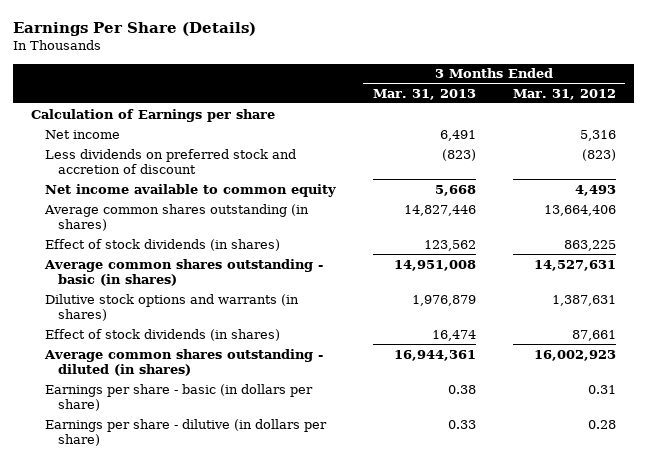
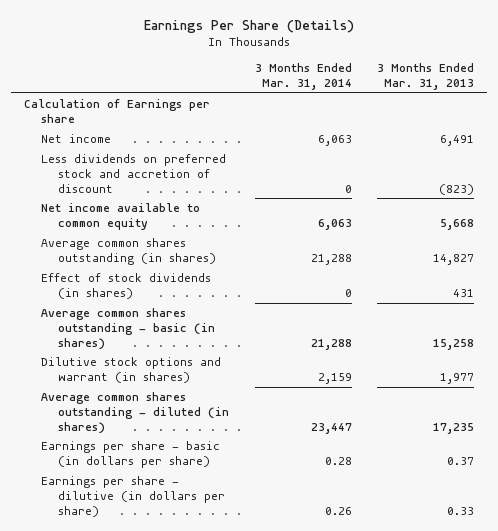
- | 3 Months Ended Mar. 31, 2013 | 3 Months Ended Mar. 31, 2012
+ | 3 Months Ended Mar. 31, 2014 | 3 Months Ended Mar. 31, 2013
- Average common shares outstanding (in shares) | 14,827,446 | 13,664,406
- Effect of stock dividends (in shares) | 123,562 | 863,225
- Average common shares outstanding - basic (in shares) | 14,951,008 | 14,527,631
- Dilutive stock options and warrants (in shares) | 1,976,879 | 1,387,631
- Effect of stock dividends (in shares) | 16,474 | 87,661
- Average common shares outstanding - diluted (in shares) | 16,944,361 | 16,002,923
- Earnings per share - basic (in dollars per share) | 0.38 | 0.31
+ Average common shares outstanding (in shares) | 21,288 | 14,827
+ Effect of stock dividends (in shares) | 0 | 431
+ Average common shares outstanding - basic (in shares) | 21,288 | 15,258
+ Dilutive stock options and warrant (in shares) | 2,159 | 1,977
+ Average common shares outstanding - diluted (in shares) | 23,447 | 17,235
+ Earnings per share - basic (in dollars per share) | 0.28 | 0.37

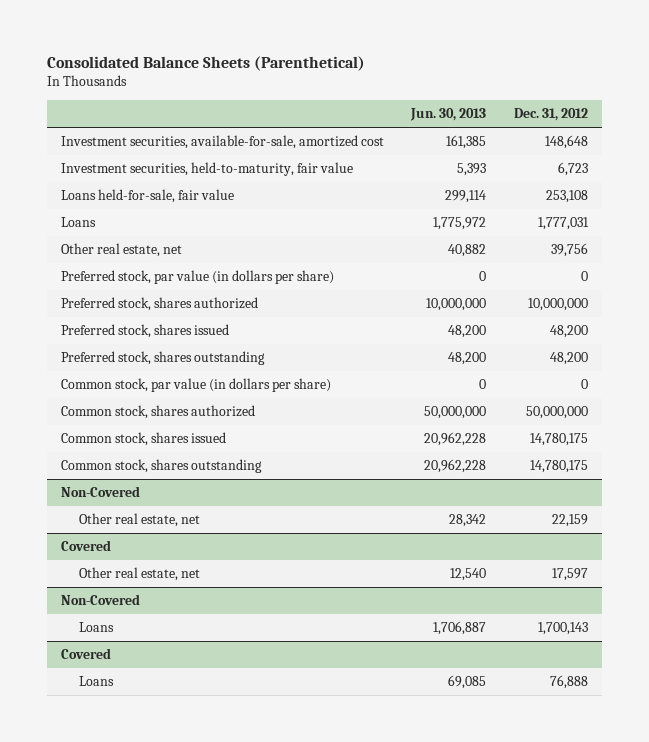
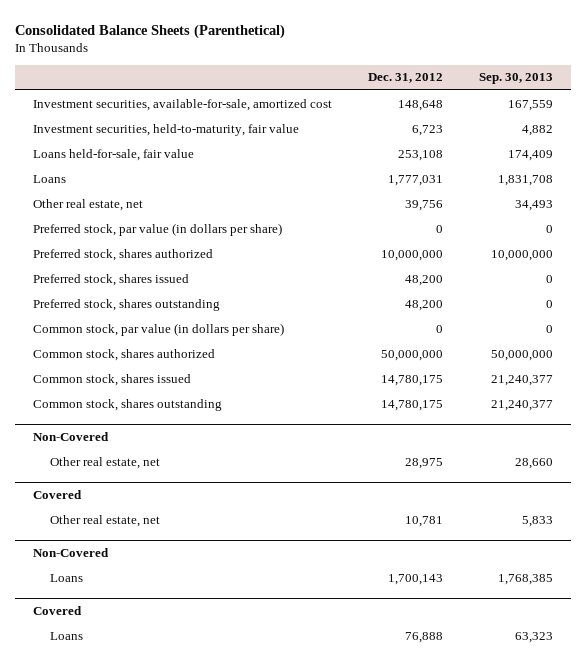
- | Jun. 30, 2013 | Dec. 31, 2012
+ | Dec. 31, 2012 | Sep. 30, 2013
@ Non-Covered
- Other real estate, net | 28,342 | 22,159
+ Other real estate, net | 28,975 | 28,660
@ Covered
- Other real estate, net | 12,540 | 17,597
+ Other real estate, net | 10,781 | 5,833

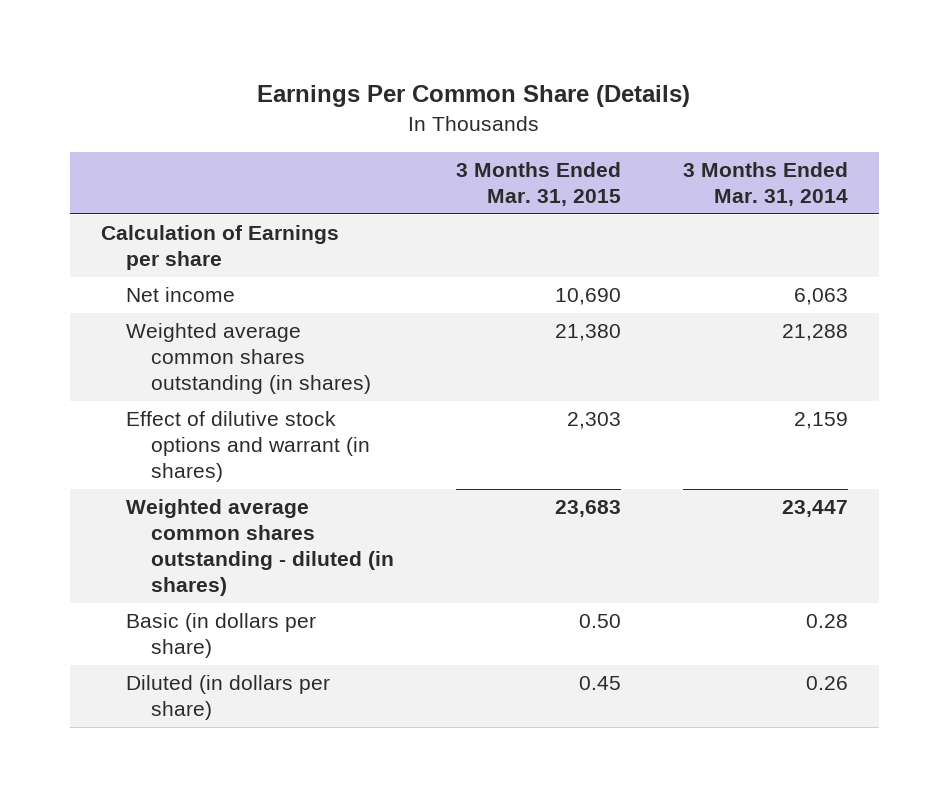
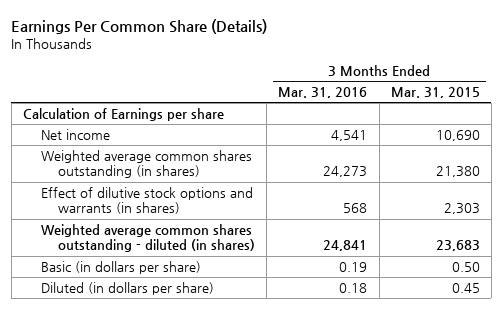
- | 3 Months Ended Mar. 31, 2015 | 3 Months Ended Mar. 31, 2014
+ | 3 Months Ended Mar. 31, 2016 | 3 Months Ended Mar. 31, 2015
- Effect of dilutive stock options and warrant (in shares) | 2,303 | 2,159
+ Effect of dilutive stock options and warrants (in shares) | 568 | 2,303

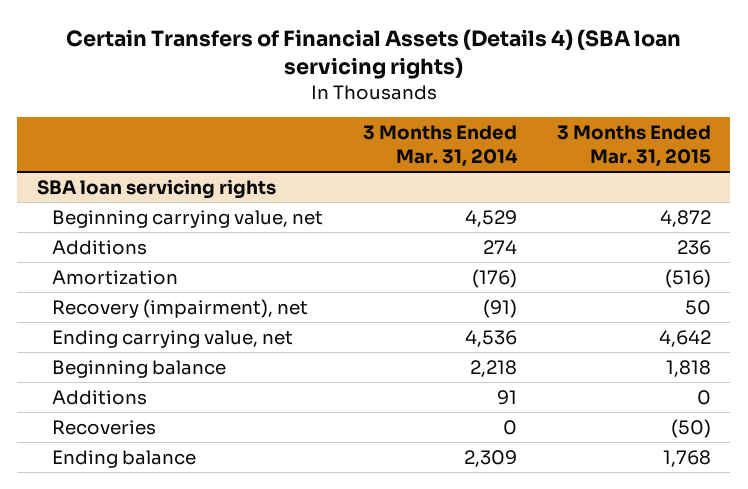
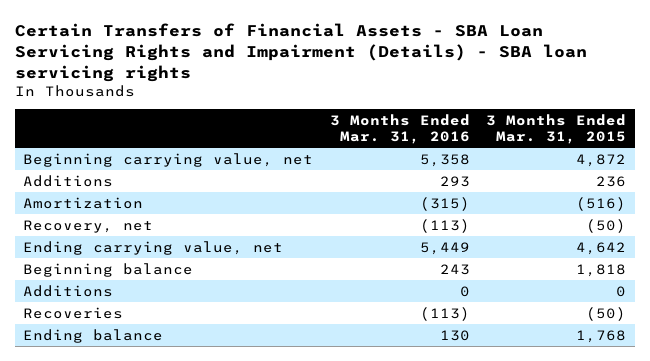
- Certain Transfers of Financial Assets (Details 4) (SBA loan servicing rights)
+ Certain Transfers of Financial Assets - SBA Loan Servicing Rights and Impairment (Details) - SBA loan servicing rights
- | 3 Months Ended Mar. 31, 2014 | 3 Months Ended Mar. 31, 2015
+ | 3 Months Ended Mar. 31, 2016 | 3 Months Ended Mar. 31, 2015
- SBA loan servicing rights
- Recovery (impairment), net | (91) | 50
+ Recovery, net | (113) | (50)

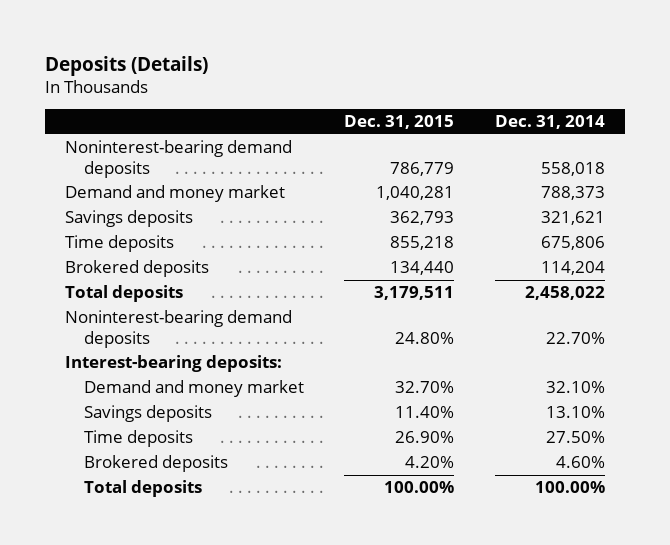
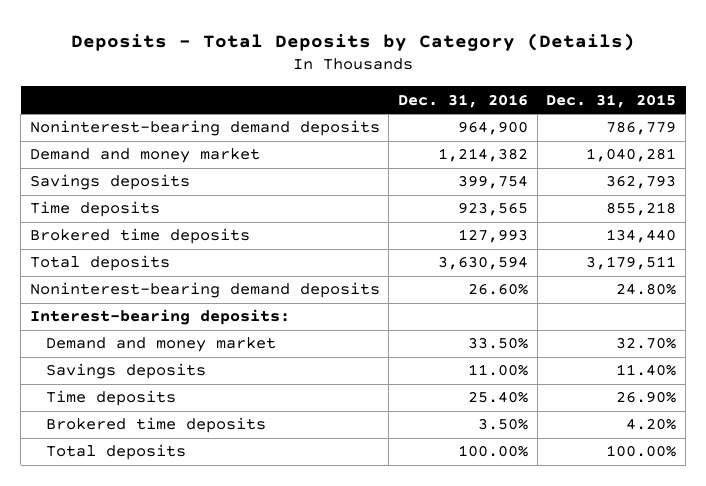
- Deposits (Details)
+ Deposits - Total Deposits by Category (Details)
- | Dec. 31, 2015 | Dec. 31, 2014
+ | Dec. 31, 2016 | Dec. 31, 2015
- Brokered deposits | 134,440 | 114,204
+ Brokered time deposits | 127,993 | 134,440
- Brokered deposits | 4.20% | 4.60%
+ Brokered time deposits | 3.50% | 4.20%

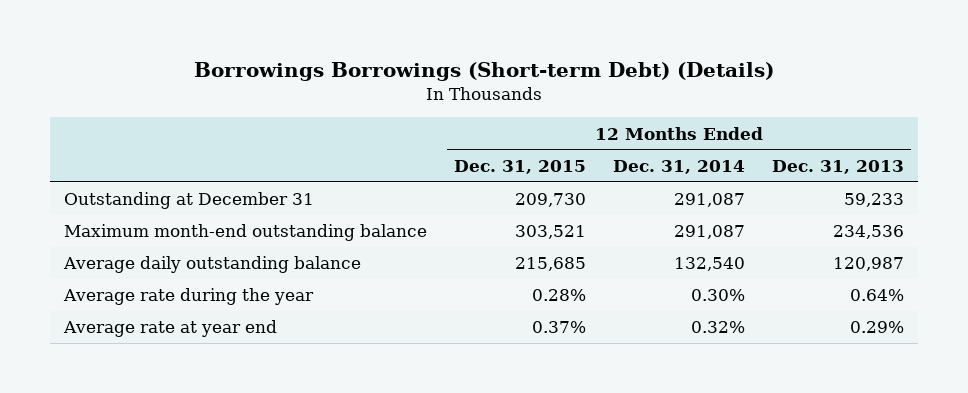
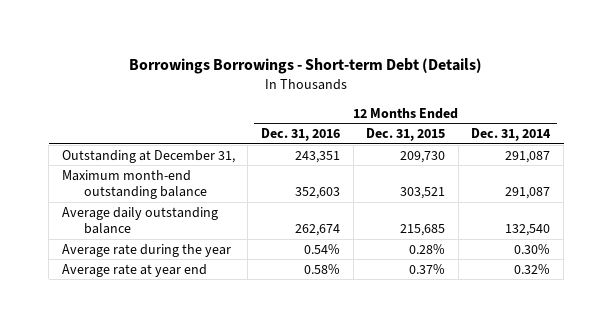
- Borrowings Borrowings (Short-term Debt) (Details)
+ Borrowings Borrowings - Short-term Debt (Details)
- | 12 Months Ended Dec. 31, 2015 | 12 Months Ended Dec. 31, 2014 | 12 Months Ended Dec. 31, 2013
+ | 12 Months Ended Dec. 31, 2016 | 12 Months Ended Dec. 31, 2015 | 12 Months Ended Dec. 31, 2014
- Outstanding at December 31 | 209,730 | 291,087 | 59,233
+ Outstanding at December 31, | 243,351 | 209,730 | 291,087

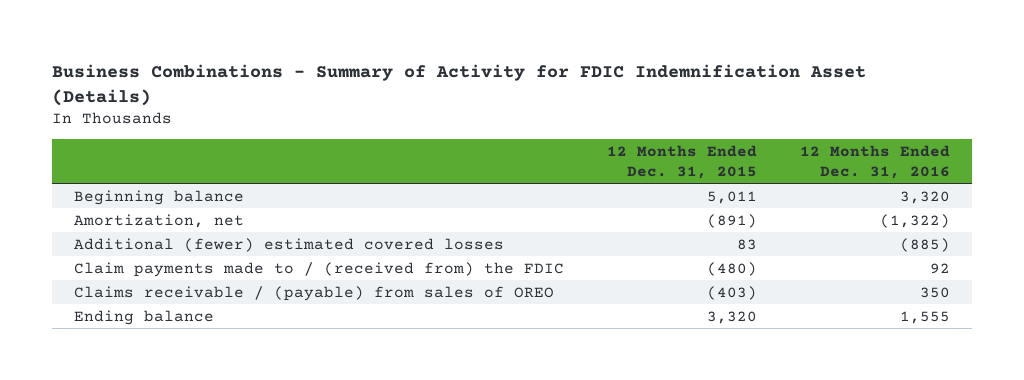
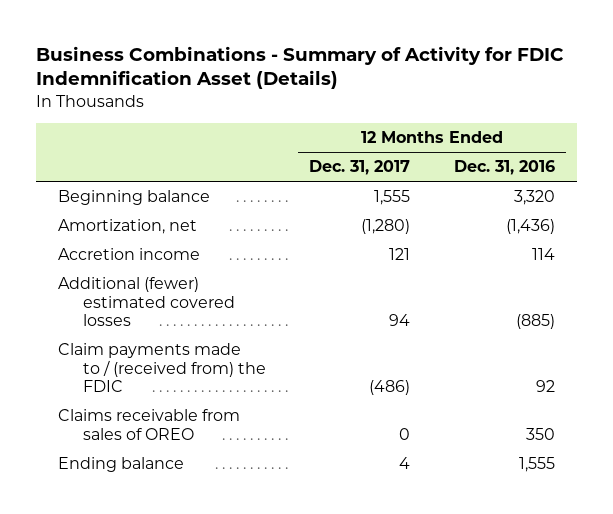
- | 12 Months Ended Dec. 31, 2015 | 12 Months Ended Dec. 31, 2016
+ | 12 Months Ended Dec. 31, 2017 | 12 Months Ended Dec. 31, 2016
- Amortization, net | (891) | (1,322)
+ Amortization, net | (1,280) | (1,436)
+ Accretion income | 121 | 114
- Claims receivable / (payable) from sales of OREO | (403) | 350
+ Claims receivable from sales of OREO | 0 | 350

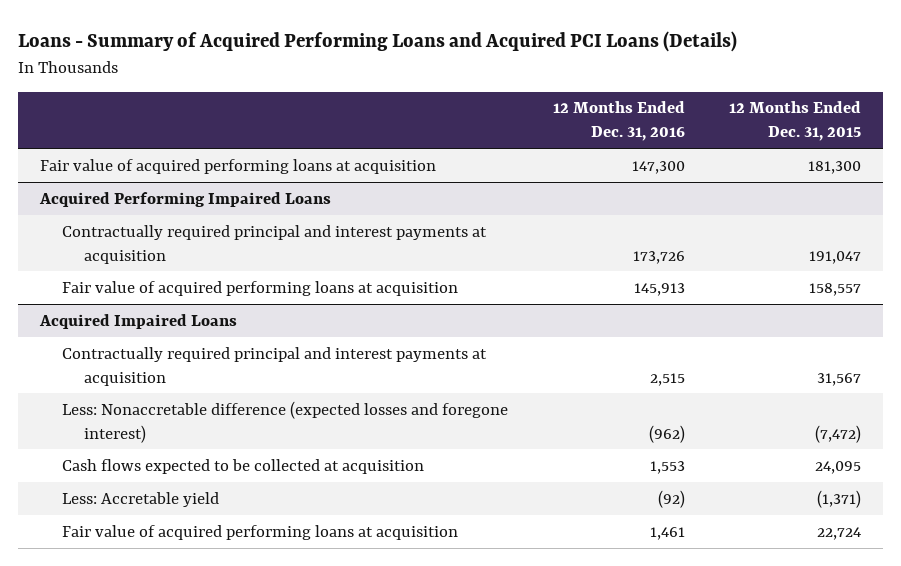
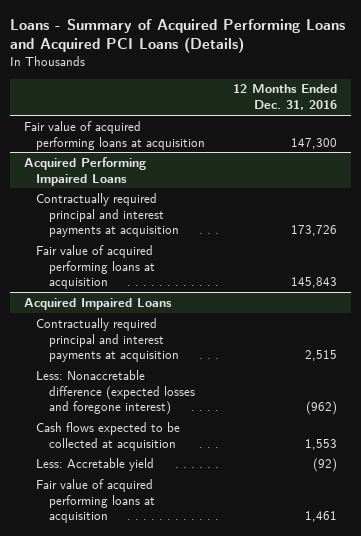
- | 12 Months Ended Dec. 31, 2016 | 12 Months Ended Dec. 31, 2015
+ | 12 Months Ended Dec. 31, 2016
@ Acquired Performing Impaired Loans
- Fair value of acquired performing loans at acquisition | 145,913 | 158,557
+ Fair value of acquired performing loans at acquisition | 145,843

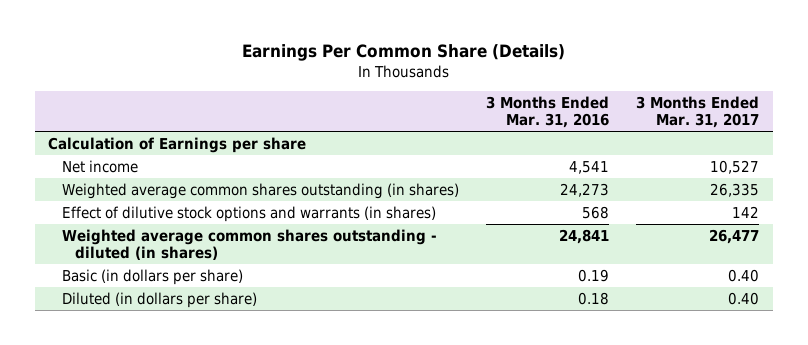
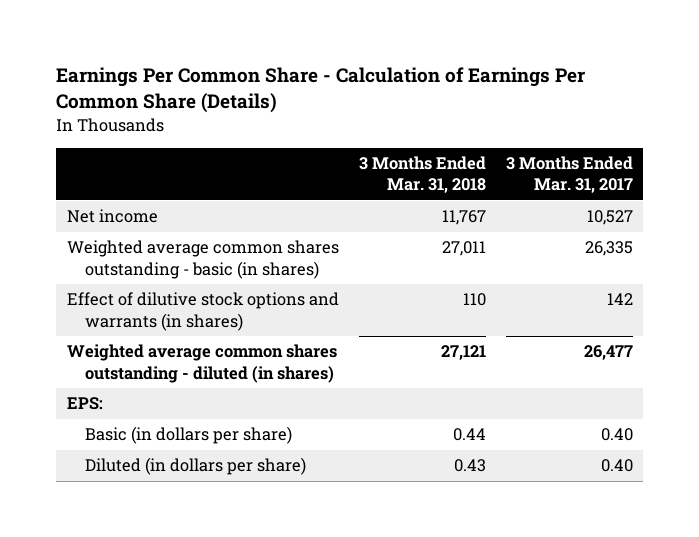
- Earnings Per Common Share (Details)
+ Earnings Per Common Share - Calculation of Earnings Per Common Share (Details)
- | 3 Months Ended Mar. 31, 2016 | 3 Months Ended Mar. 31, 2017
+ | 3 Months Ended Mar. 31, 2018 | 3 Months Ended Mar. 31, 2017
- Calculation of Earnings per share
- Weighted average common shares outstanding (in shares) | 24,273 | 26,335
+ Weighted average common shares outstanding - basic (in shares) | 27,011 | 26,335
+ EPS:

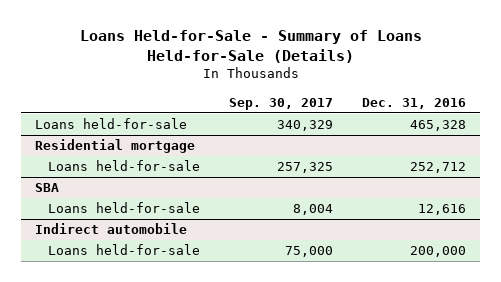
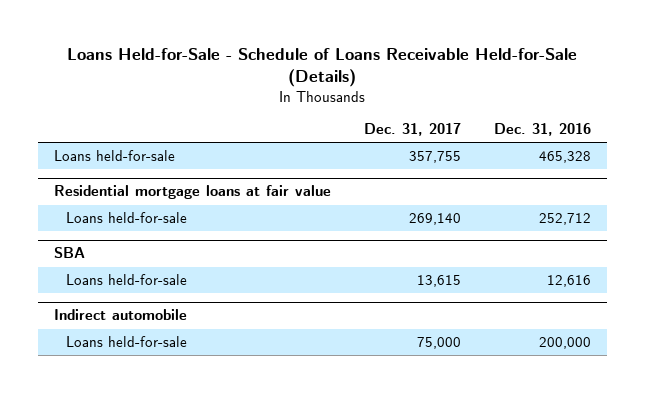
- Loans Held-for-Sale - Summary of Loans Held-for-Sale (Details)
+ Loans Held-for-Sale - Schedule of Loans Receivable Held-for-Sale (Details)
- | Sep. 30, 2017 | Dec. 31, 2016
+ | Dec. 31, 2017 | Dec. 31, 2016
- Residential mortgage
+ Residential mortgage loans at fair value

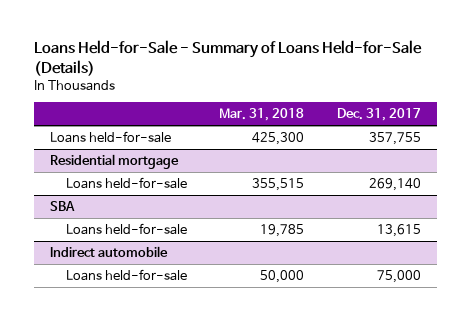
- Loans Held-for-Sale - Schedule of Loans Receivable Held-for-Sale (Details)
+ Loans Held-for-Sale - Summary of Loans Held-for-Sale (Details)
- | Dec. 31, 2017 | Dec. 31, 2016
+ | Mar. 31, 2018 | Dec. 31, 2017
- Residential mortgage loans at fair value
+ Residential mortgage

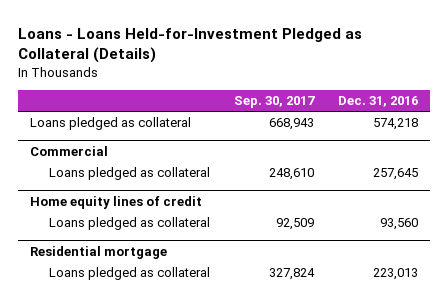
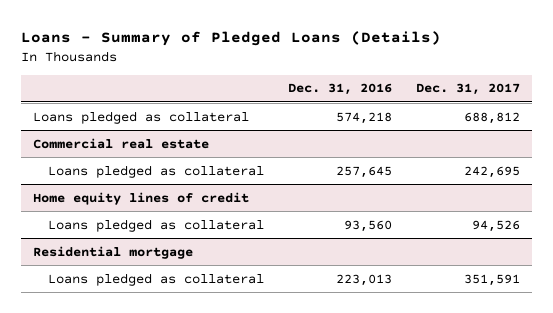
- Loans - Loans Held-for-Investment Pledged as Collateral (Details)
+ Loans - Summary of Pledged Loans (Details)
- | Sep. 30, 2017 | Dec. 31, 2016
+ | Dec. 31, 2016 | Dec. 31, 2017
- Commercial
+ Commercial real estate

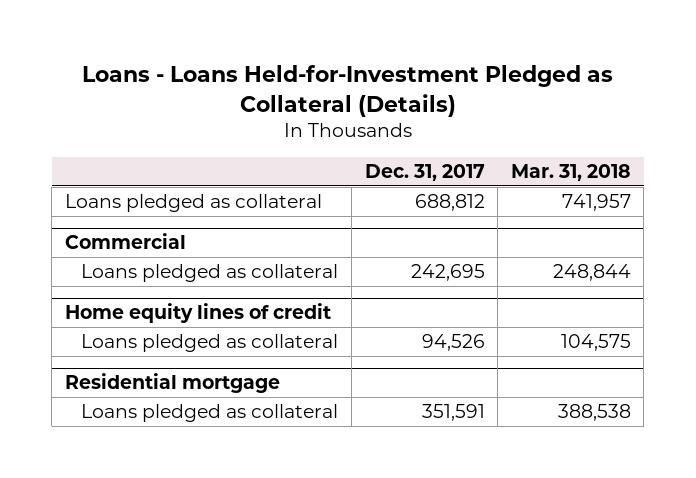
- Loans - Summary of Pledged Loans (Details)
+ Loans - Loans Held-for-Investment Pledged as Collateral (Details)
- | Dec. 31, 2016 | Dec. 31, 2017
+ | Dec. 31, 2017 | Mar. 31, 2018
- Commercial real estate
+ Commercial

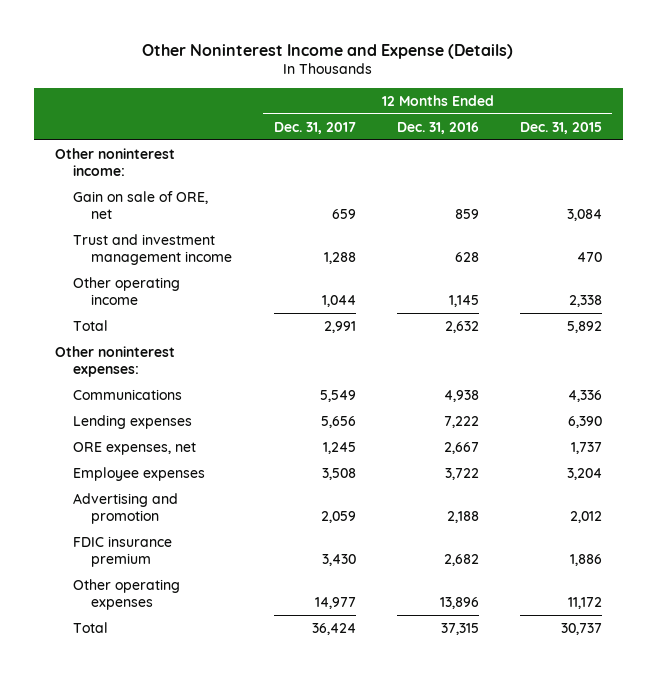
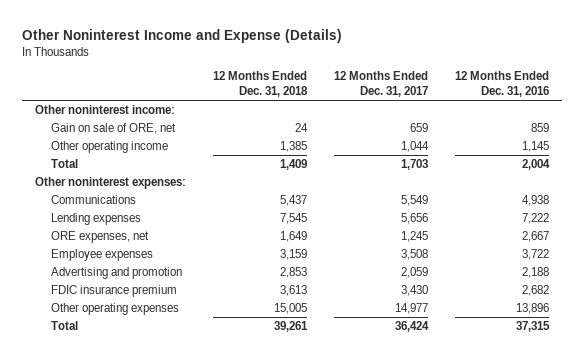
- | 12 Months Ended Dec. 31, 2017 | 12 Months Ended Dec. 31, 2016 | 12 Months Ended Dec. 31, 2015
+ | 12 Months Ended Dec. 31, 2018 | 12 Months Ended Dec. 31, 2017 | 12 Months Ended Dec. 31, 2016
- Trust and investment management income | 1,288 | 628 | 470
- Total | 2,991 | 2,632 | 5,892
+ Total | 1,409 | 1,703 | 2,004

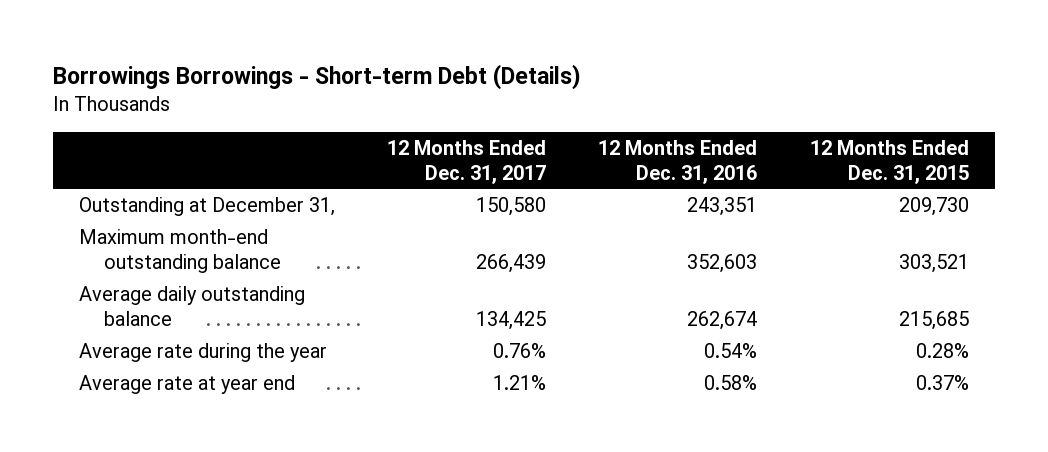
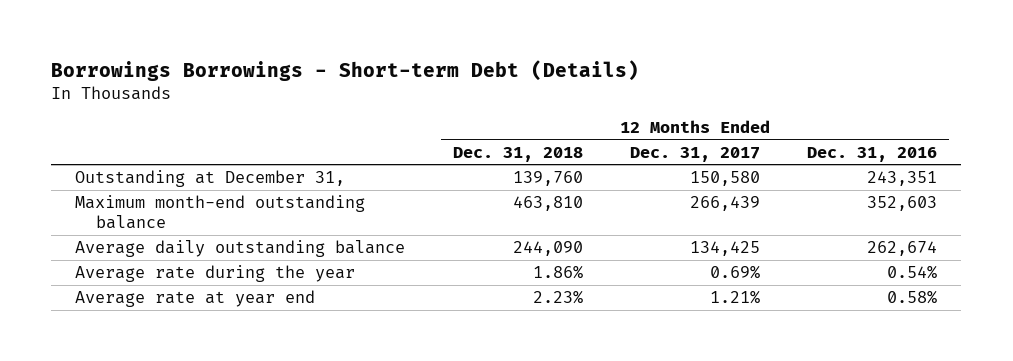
- | 12 Months Ended Dec. 31, 2017 | 12 Months Ended Dec. 31, 2016 | 12 Months Ended Dec. 31, 2015
+ | 12 Months Ended Dec. 31, 2018 | 12 Months Ended Dec. 31, 2017 | 12 Months Ended Dec. 31, 2016
- Average rate during the year | 0.76% | 0.54% | 0.28%
+ Average rate during the year | 1.86% | 0.69% | 0.54%

